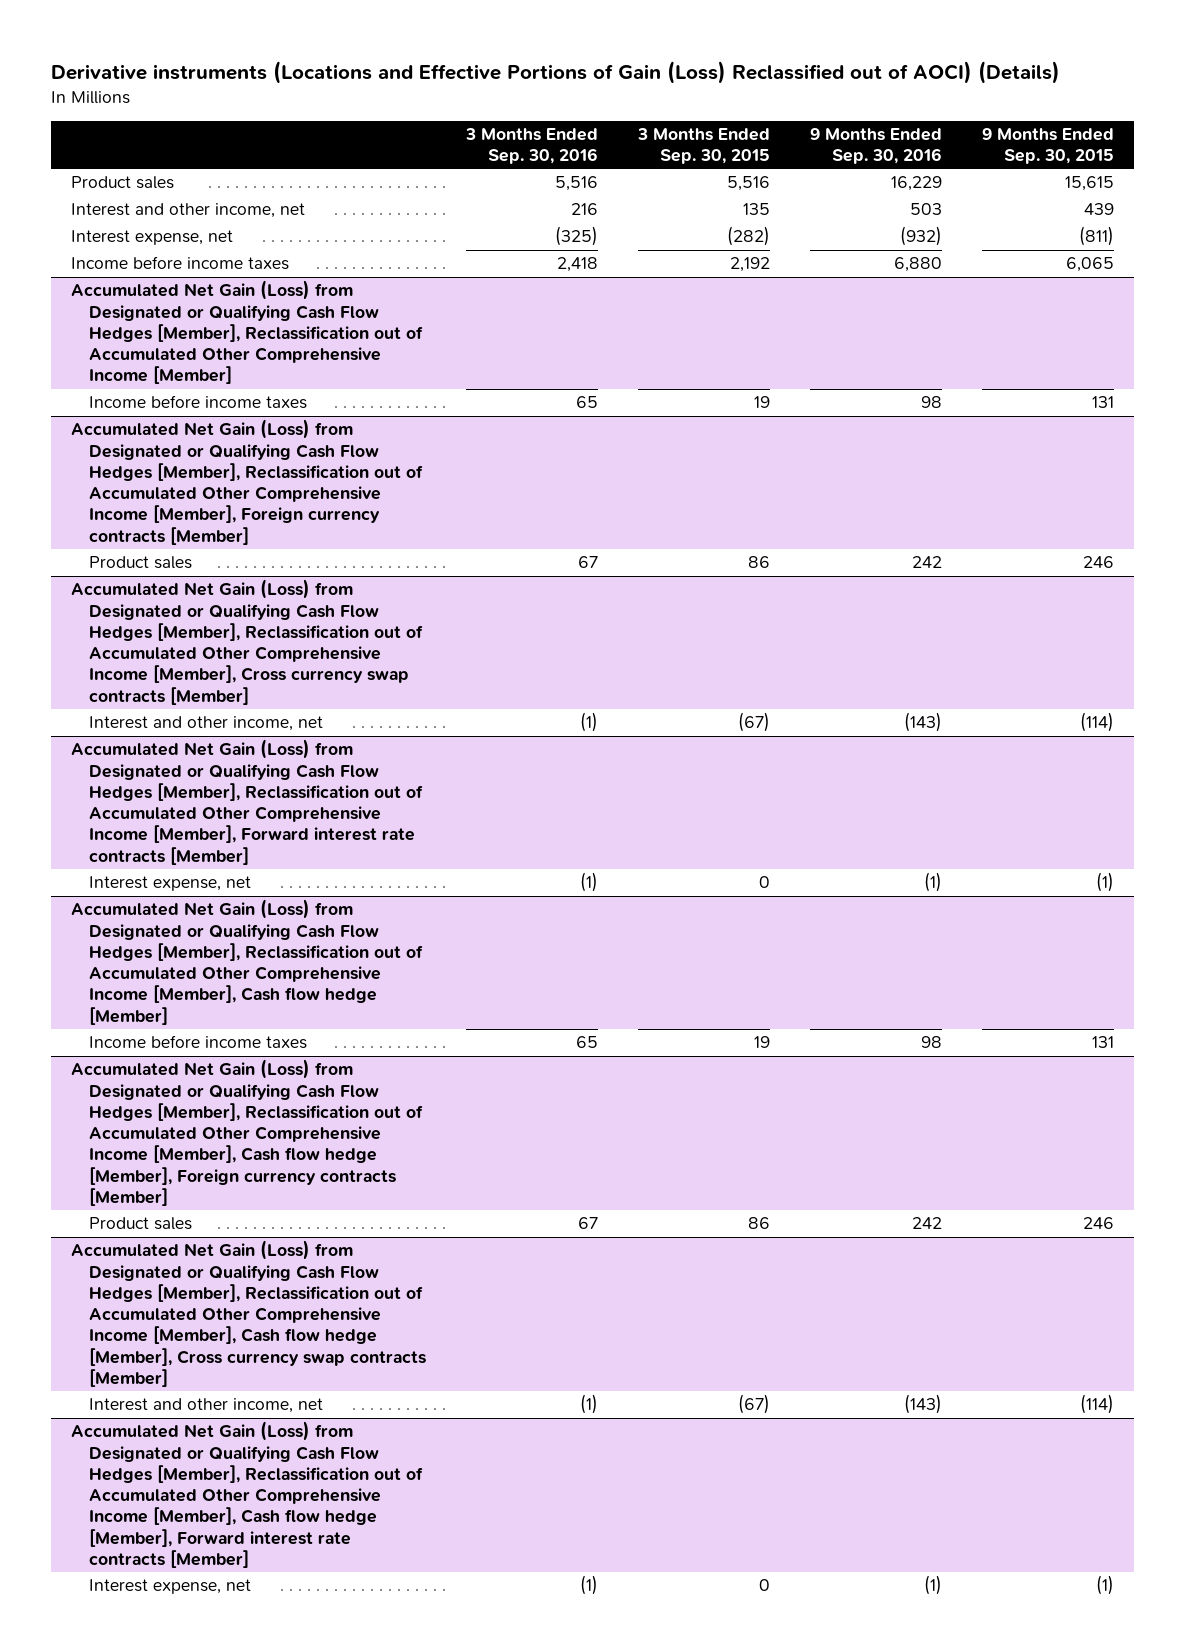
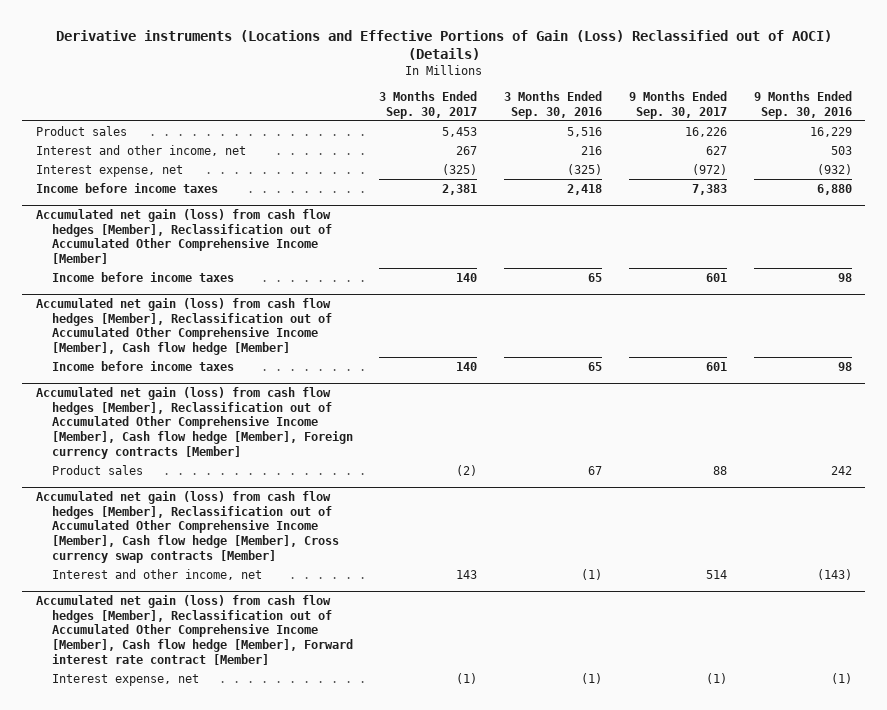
- | 3 Months Ended Sep. 30, 2016 | 3 Months Ended Sep. 30, 2015 | 9 Months Ended Sep. 30, 2016 | 9 Months Ended Sep. 30, 2015
+ | 3 Months Ended Sep. 30, 2017 | 3 Months Ended Sep. 30, 2016 | 9 Months Ended Sep. 30, 2017 | 9 Months Ended Sep. 30, 2016
- Accumulated Net Gain (Loss) from Designated or Qualifying Cash Flow Hedges [Member], Reclassification out of Accumulated Other Comprehensive Income [Member]
+ Accumulated net gain (loss) from cash flow hedges [Member], Reclassification out of Accumulated Other Comprehensive Income [Member]
- Accumulated Net Gain (Loss) from Designated or Qualifying Cash Flow Hedges [Member], Reclassification out of Accumulated Other Comprehensive Income [Member], Foreign currency contracts [Member]
- Product sales | 67 | 86 | 242 | 246
- Accumulated Net Gain (Loss) from Designated or Qualifying Cash Flow Hedges [Member], Reclassification out of Accumulated Other Comprehensive Income [Member], Cross currency swap contracts [Member]
- Interest and other income, net | (1) | (67) | (143) | (114)
- Accumulated Net Gain (Loss) from Designated or Qualifying Cash Flow Hedges [Member], Reclassification out of Accumulated Other Comprehensive Income [Member], Forward interest rate contracts [Member]
- Interest expense, net | (1) | 0 | (1) | (1)
- Accumulated Net Gain (Loss) from Designated or Qualifying Cash Flow Hedges [Member], Reclassification out of Accumulated Other Comprehensive Income [Member], Cash flow hedge [Member]
+ Accumulated net gain (loss) from cash flow hedges [Member], Reclassification out of Accumulated Other Comprehensive Income [Member], Cash flow hedge [Member]
- Accumulated Net Gain (Loss) from Designated or Qualifying Cash Flow Hedges [Member], Reclassification out of Accumulated Other Comprehensive Income [Member], Cash flow hedge [Member], Foreign currency contracts [Member]
+ Accumulated net gain (loss) from cash flow hedges [Member], Reclassification out of Accumulated Other Comprehensive Income [Member], Cash flow hedge [Member], Foreign currency contracts [Member]
- Accumulated Net Gain (Loss) from Designated or Qualifying Cash Flow Hedges [Member], Reclassification out of Accumulated Other Comprehensive Income [Member], Cash flow hedge [Member], Cross currency swap contracts [Member]
+ Accumulated net gain (loss) from cash flow hedges [Member], Reclassification out of Accumulated Other Comprehensive Income [Member], Cash flow hedge [Member], Cross currency swap contracts [Member]
- Accumulated Net Gain (Loss) from Designated or Qualifying Cash Flow Hedges [Member], Reclassification out of Accumulated Other Comprehensive Income [Member], Cash flow hedge [Member], Forward interest rate contracts [Member]
+ Accumulated net gain (loss) from cash flow hedges [Member], Reclassification out of Accumulated Other Comprehensive Income [Member], Cash flow hedge [Member], Forward interest rate contract [Member]

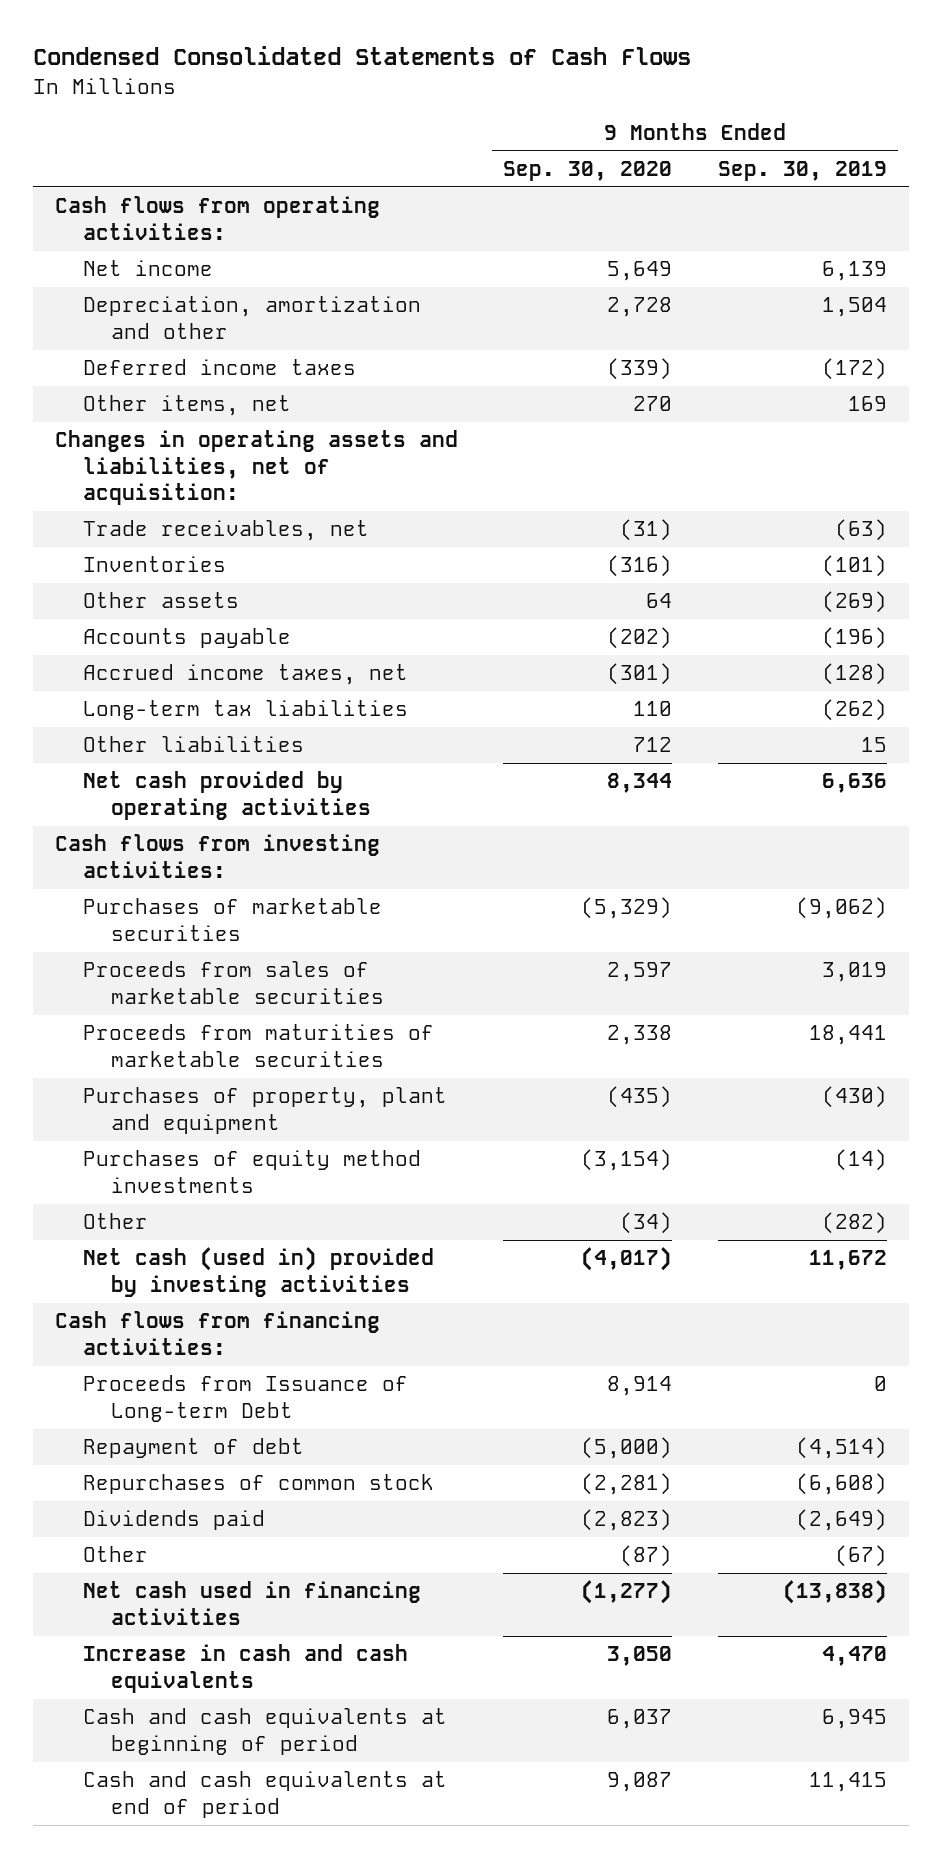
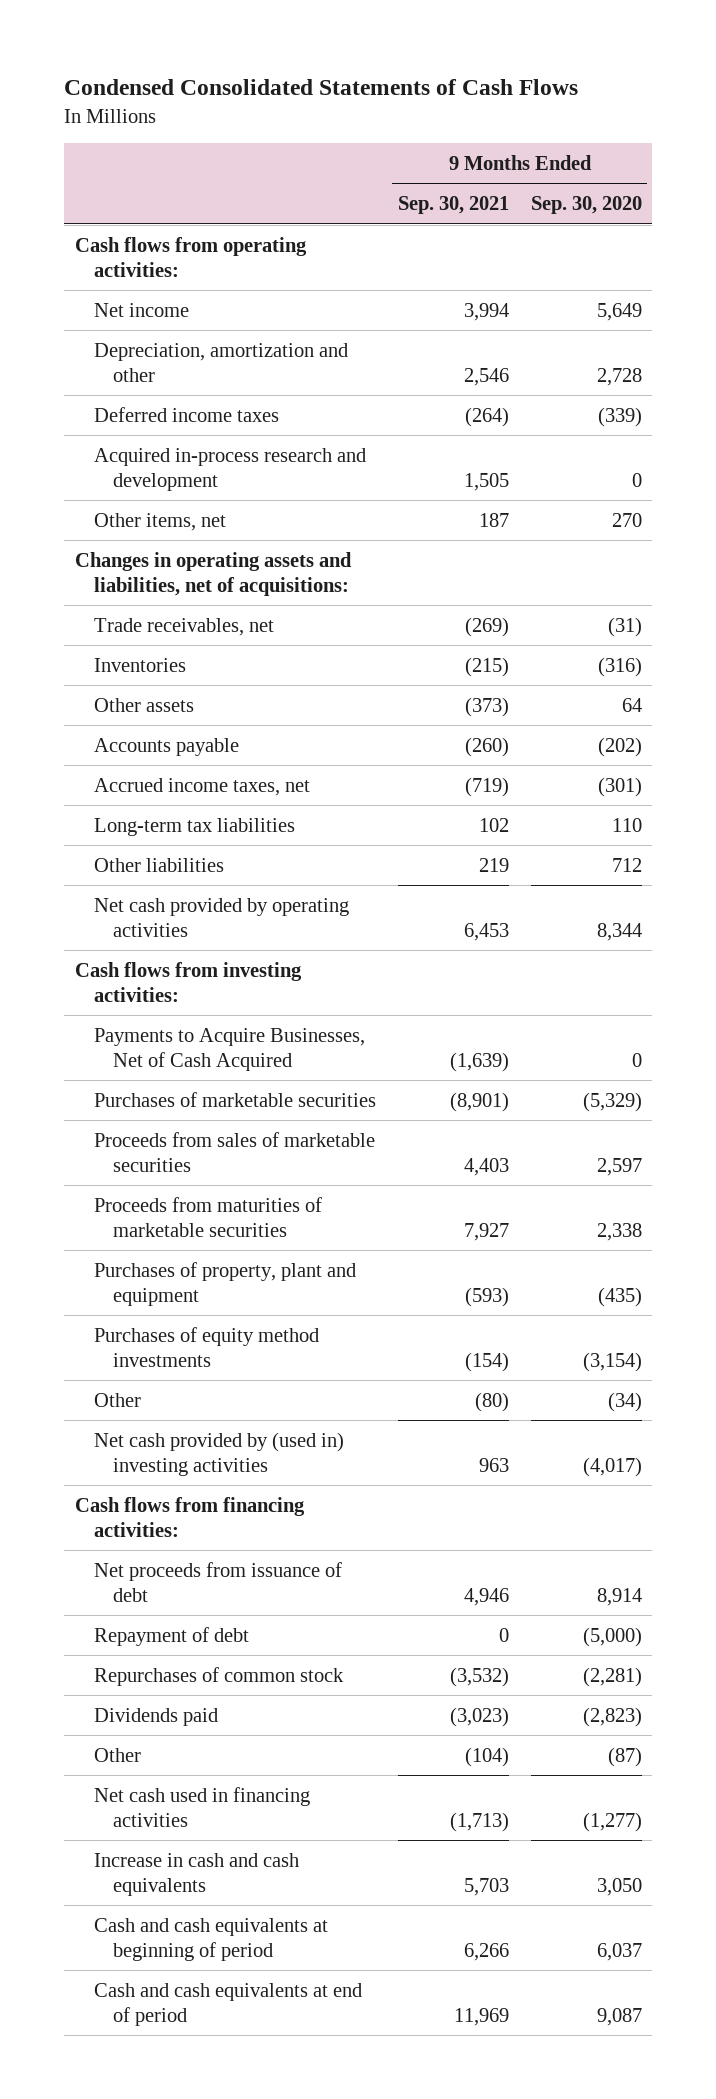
- | 9 Months Ended Sep. 30, 2020 | 9 Months Ended Sep. 30, 2019
+ | 9 Months Ended Sep. 30, 2021 | 9 Months Ended Sep. 30, 2020
+ Acquired in-process research and development | 1,505 | 0
- Changes in operating assets and liabilities, net of acquisition:
+ Changes in operating assets and liabilities, net of acquisitions:
+ Payments to Acquire Businesses, Net of Cash Acquired | (1,639) | 0
- Net cash (used in) provided by investing activities | (4,017) | 11,672
+ Net cash provided by (used in) investing activities | 963 | (4,017)
- Proceeds from Issuance of Long-term Debt | 8,914 | 0
+ Net proceeds from issuance of debt | 4,946 | 8,914

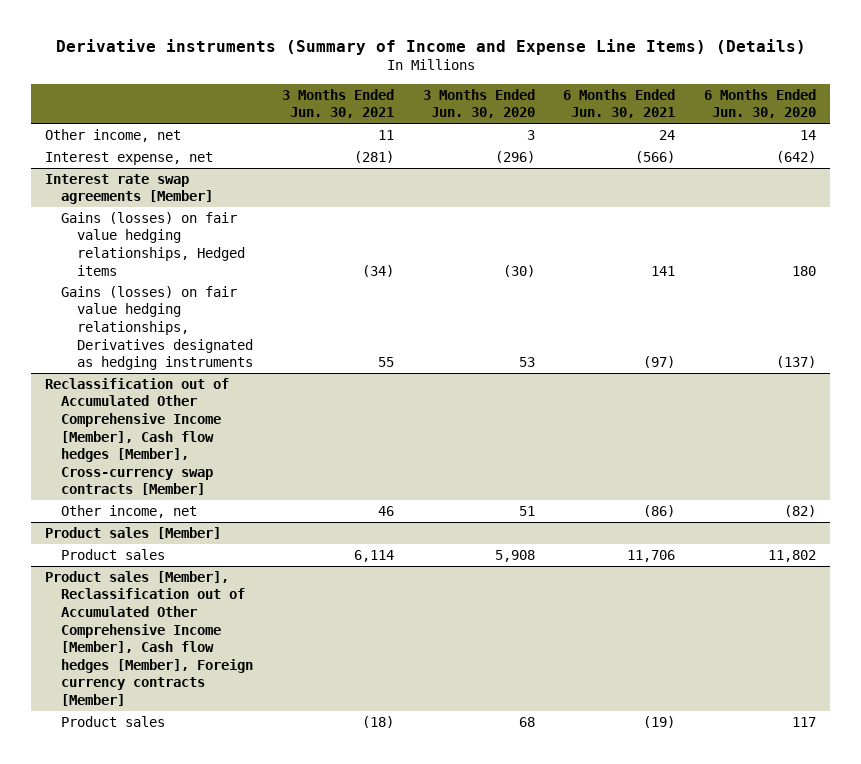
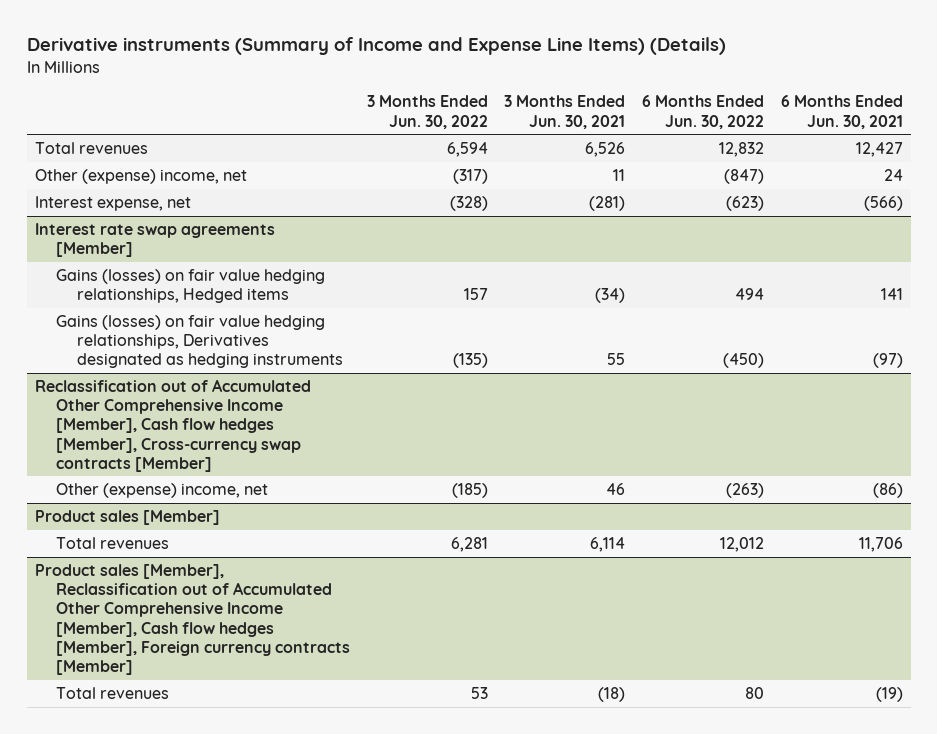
- | 3 Months Ended Jun. 30, 2021 | 3 Months Ended Jun. 30, 2020 | 6 Months Ended Jun. 30, 2021 | 6 Months Ended Jun. 30, 2020
+ | 3 Months Ended Jun. 30, 2022 | 3 Months Ended Jun. 30, 2021 | 6 Months Ended Jun. 30, 2022 | 6 Months Ended Jun. 30, 2021
- Other income, net | 11 | 3 | 24 | 14
+ Total revenues | 6,594 | 6,526 | 12,832 | 12,427
+ Other (expense) income, net | (317) | 11 | (847) | 24
@ Reclassification out of Accumulated Other Comprehensive Income [Member], Cash flow hedges [Member], Cross-currency swap contracts [Member]
- Other income, net | 46 | 51 | (86) | (82)
+ Other (expense) income, net | (185) | 46 | (263) | (86)
@ Product sales [Member]
- Product sales | 6,114 | 5,908 | 11,706 | 11,802
+ Total revenues | 6,281 | 6,114 | 12,012 | 11,706
@ Product sales [Member], Reclassification out of Accumulated Other Comprehensive Income [Member], Cash flow hedges [Member], Foreign currency contracts [Member]
- Product sales | (18) | 68 | (19) | 117
+ Total revenues | 53 | (18) | 80 | (19)

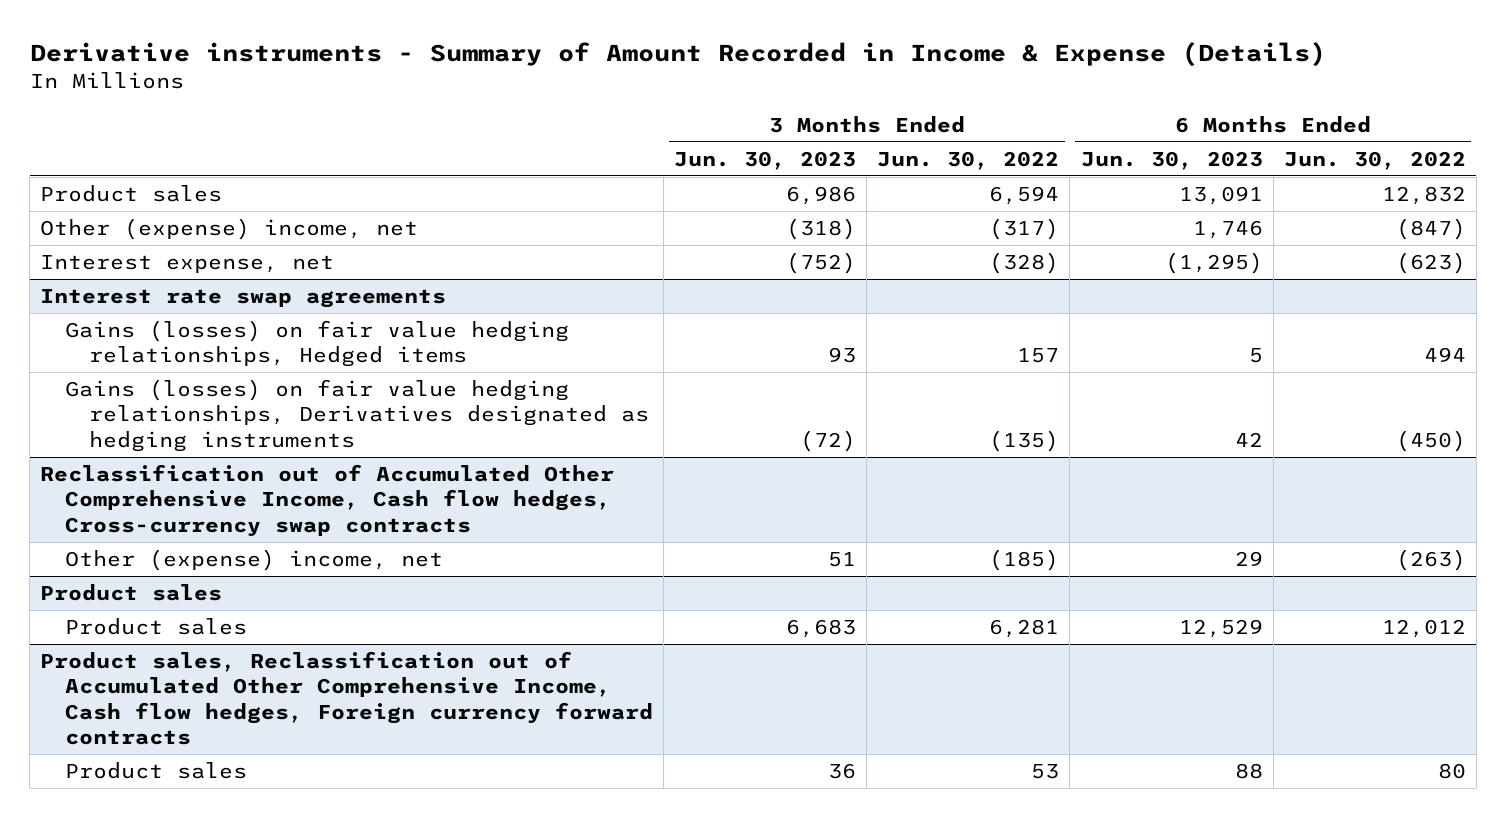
- Derivative instruments (Summary of Income and Expense Line Items) (Details)
+ Derivative instruments - Summary of Amount Recorded in Income & Expense (Details)
- | 3 Months Ended Jun. 30, 2022 | 3 Months Ended Jun. 30, 2021 | 6 Months Ended Jun. 30, 2022 | 6 Months Ended Jun. 30, 2021
+ | 3 Months Ended Jun. 30, 2023 | 3 Months Ended Jun. 30, 2022 | 6 Months Ended Jun. 30, 2023 | 6 Months Ended Jun. 30, 2022
- Total revenues | 6,594 | 6,526 | 12,832 | 12,427
+ Product sales | 6,986 | 6,594 | 13,091 | 12,832
- Interest rate swap agreements [Member]
+ Interest rate swap agreements
- Reclassification out of Accumulated Other Comprehensive Income [Member], Cash flow hedges [Member], Cross-currency swap contracts [Member]
+ Reclassification out of Accumulated Other Comprehensive Income, Cash flow hedges, Cross-currency swap contracts
- Product sales [Member]
- Total revenues | 6,281 | 6,114 | 12,012 | 11,706
- Product sales [Member], Reclassification out of Accumulated Other Comprehensive Income [Member], Cash flow hedges [Member], Foreign currency contracts [Member]
- Total revenues | 53 | (18) | 80 | (19)
+ Product sales
+ Product sales | 6,683 | 6,281 | 12,529 | 12,012
+ Product sales, Reclassification out of Accumulated Other Comprehensive Income, Cash flow hedges, Foreign currency forward contracts
+ Product sales | 36 | 53 | 88 | 80

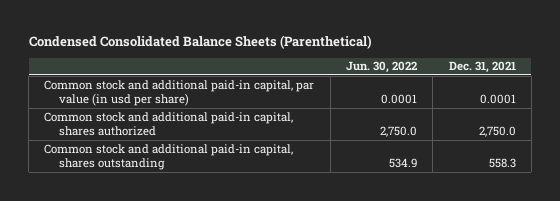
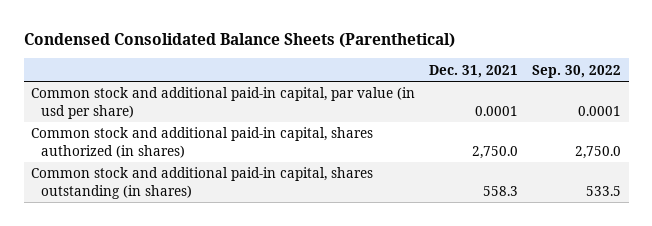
- | Jun. 30, 2022 | Dec. 31, 2021
+ | Dec. 31, 2021 | Sep. 30, 2022
- Common stock and additional paid-in capital, shares authorized | 2,750.0 | 2,750.0
- Common stock and additional paid-in capital, shares outstanding | 534.9 | 558.3
+ Common stock and additional paid-in capital, shares authorized (in shares) | 2,750.0 | 2,750.0
+ Common stock and additional paid-in capital, shares outstanding (in shares) | 558.3 | 533.5

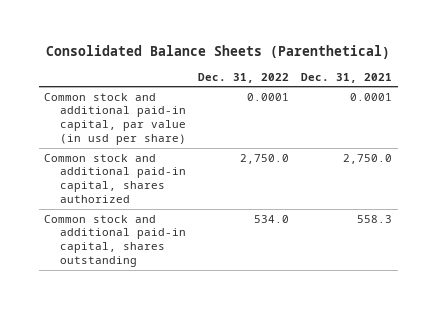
- Condensed Consolidated Balance Sheets (Parenthetical)
+ Consolidated Balance Sheets (Parenthetical)
- | Dec. 31, 2021 | Sep. 30, 2022
+ | Dec. 31, 2022 | Dec. 31, 2021
- Common stock and additional paid-in capital, shares authorized (in shares) | 2,750.0 | 2,750.0
- Common stock and additional paid-in capital, shares outstanding (in shares) | 558.3 | 533.5
+ Common stock and additional paid-in capital, shares authorized | 2,750.0 | 2,750.0
+ Common stock and additional paid-in capital, shares outstanding | 534.0 | 558.3

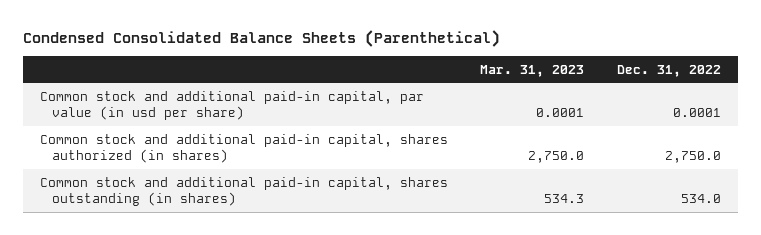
- Consolidated Balance Sheets (Parenthetical)
+ Condensed Consolidated Balance Sheets (Parenthetical)
- | Dec. 31, 2022 | Dec. 31, 2021
+ | Mar. 31, 2023 | Dec. 31, 2022
- Common stock and additional paid-in capital, shares authorized | 2,750.0 | 2,750.0
- Common stock and additional paid-in capital, shares outstanding | 534.0 | 558.3
+ Common stock and additional paid-in capital, shares authorized (in shares) | 2,750.0 | 2,750.0
+ Common stock and additional paid-in capital, shares outstanding (in shares) | 534.3 | 534.0

